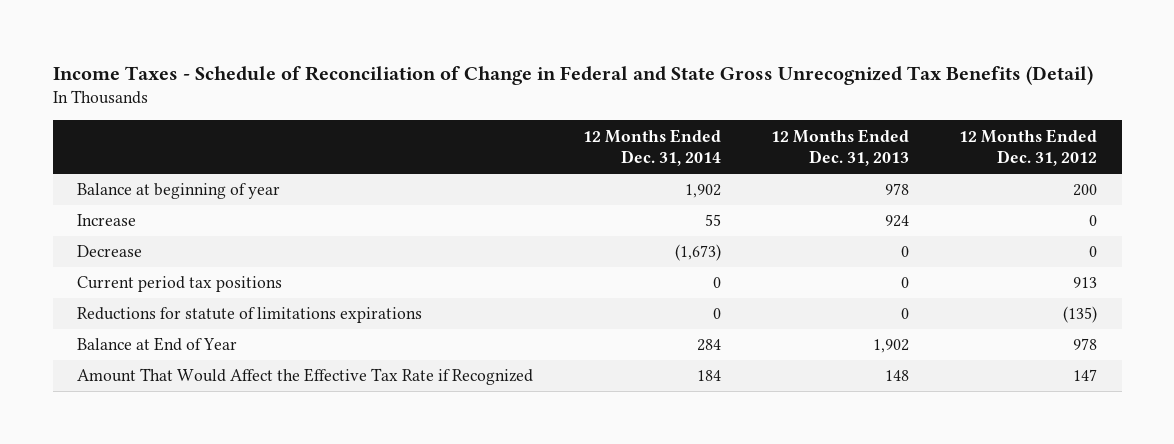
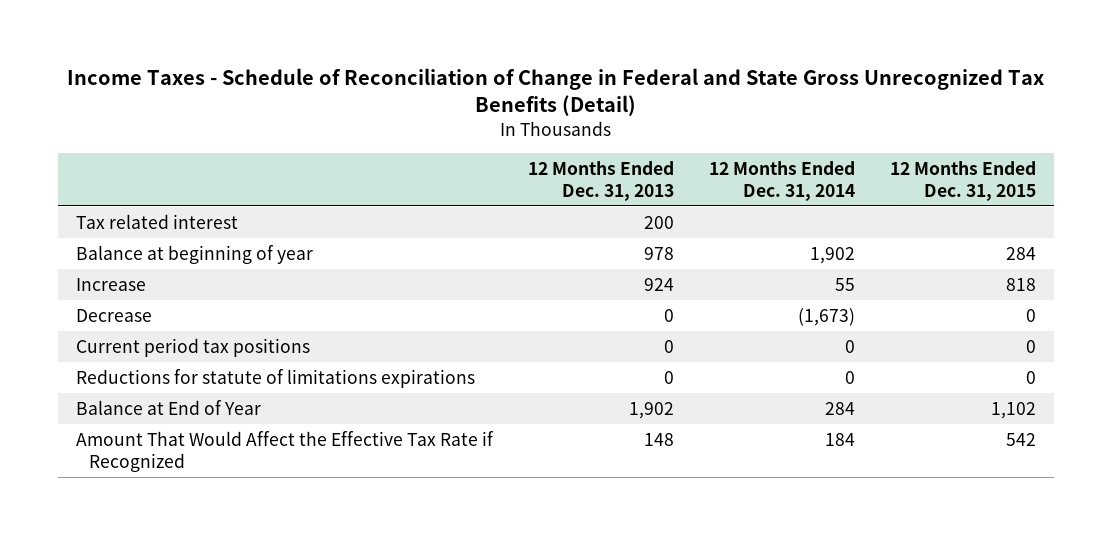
- | 12 Months Ended Dec. 31, 2014 | 12 Months Ended Dec. 31, 2013 | 12 Months Ended Dec. 31, 2012
+ | 12 Months Ended Dec. 31, 2013 | 12 Months Ended Dec. 31, 2014 | 12 Months Ended Dec. 31, 2015
+ Tax related interest | 200 | |

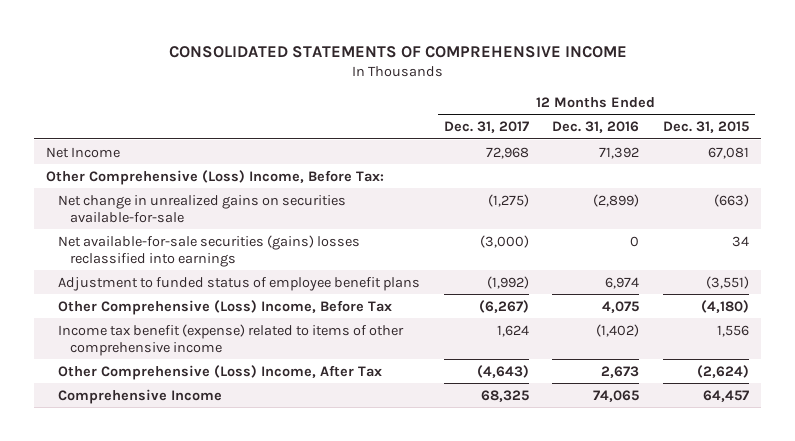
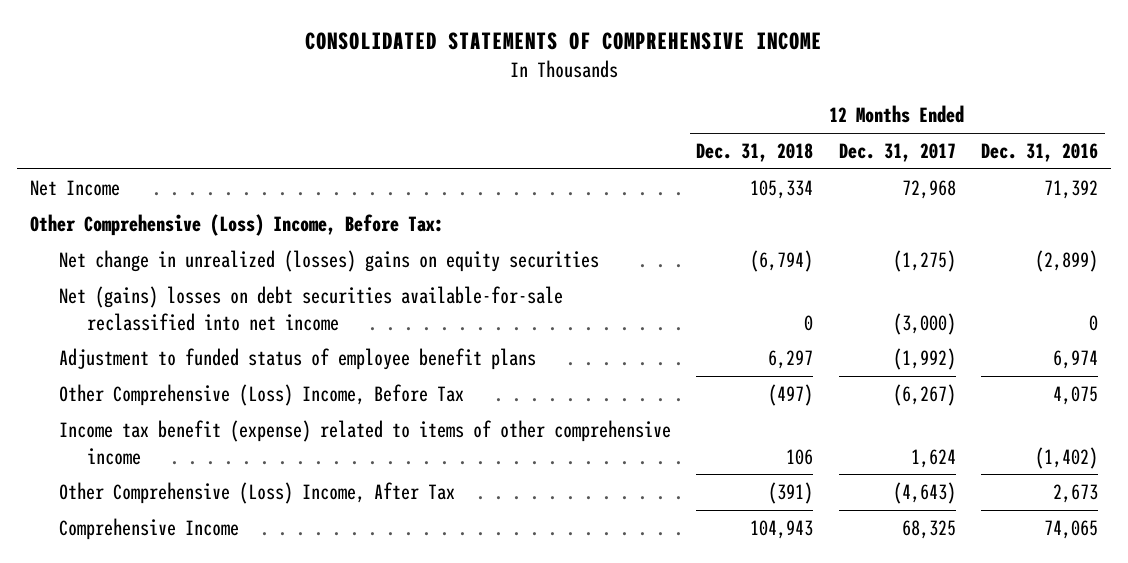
- | 12 Months Ended Dec. 31, 2017 | 12 Months Ended Dec. 31, 2016 | 12 Months Ended Dec. 31, 2015
+ | 12 Months Ended Dec. 31, 2018 | 12 Months Ended Dec. 31, 2017 | 12 Months Ended Dec. 31, 2016
- Net change in unrealized gains on securities available-for-sale | (1,275) | (2,899) | (663)
- Net available-for-sale securities (gains) losses reclassified into earnings | (3,000) | 0 | 34
+ Net change in unrealized (losses) gains on equity securities | (6,794) | (1,275) | (2,899)
+ Net (gains) losses on debt securities available-for-sale reclassified into net income | 0 | (3,000) | 0

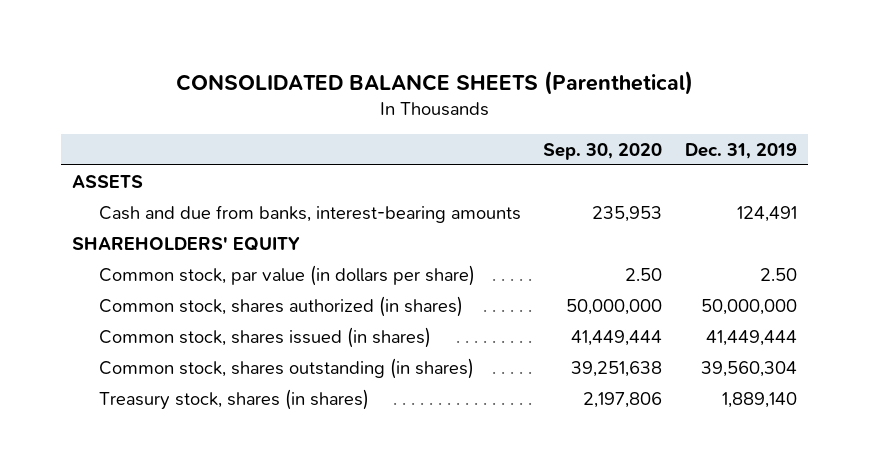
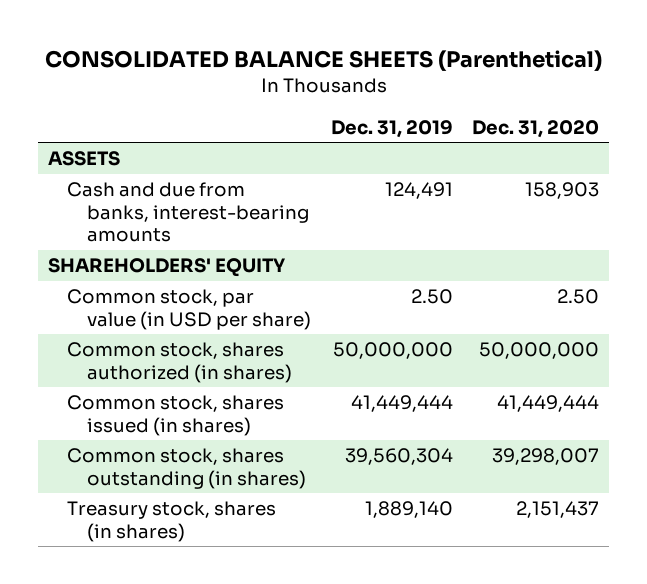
- | Sep. 30, 2020 | Dec. 31, 2019
+ | Dec. 31, 2019 | Dec. 31, 2020
- Common stock, par value (in dollars per share) | 2.50 | 2.50
+ Common stock, par value (in USD per share) | 2.50 | 2.50

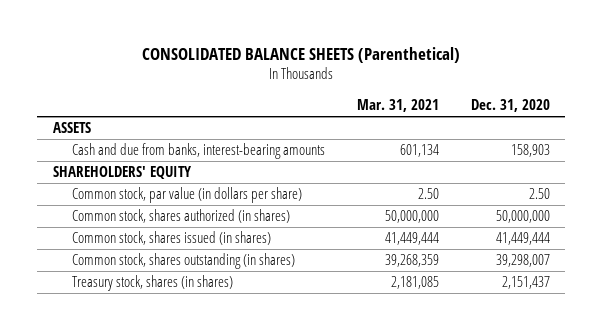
- | Dec. 31, 2019 | Dec. 31, 2020
+ | Mar. 31, 2021 | Dec. 31, 2020
- Common stock, par value (in USD per share) | 2.50 | 2.50
+ Common stock, par value (in dollars per share) | 2.50 | 2.50

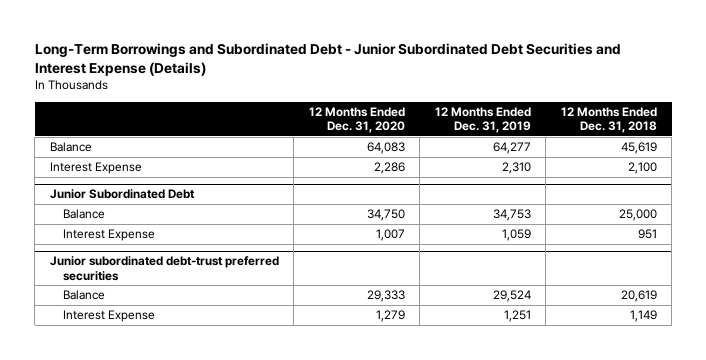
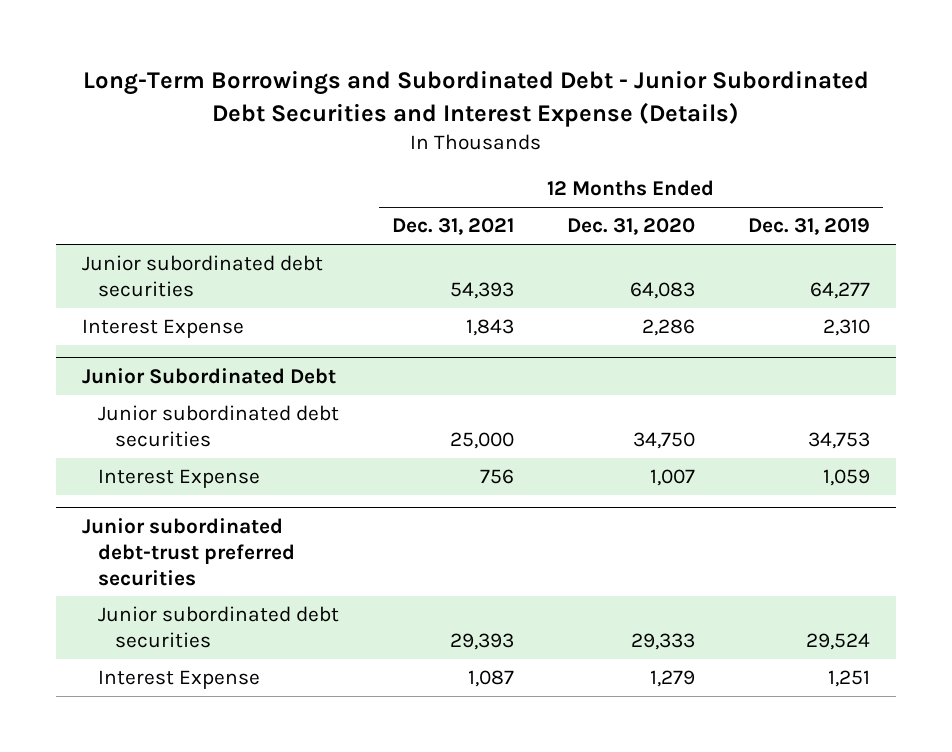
- | 12 Months Ended Dec. 31, 2020 | 12 Months Ended Dec. 31, 2019 | 12 Months Ended Dec. 31, 2018
+ | 12 Months Ended Dec. 31, 2021 | 12 Months Ended Dec. 31, 2020 | 12 Months Ended Dec. 31, 2019
- Balance | 64,083 | 64,277 | 45,619
+ Junior subordinated debt securities | 54,393 | 64,083 | 64,277
@ Junior Subordinated Debt
- Balance | 34,750 | 34,753 | 25,000
+ Junior subordinated debt securities | 25,000 | 34,750 | 34,753
@ Junior subordinated debt-trust preferred securities
- Balance | 29,333 | 29,524 | 20,619
+ Junior subordinated debt securities | 29,393 | 29,333 | 29,524

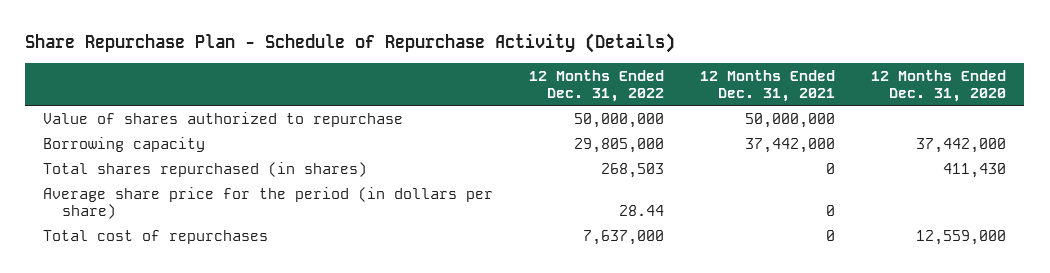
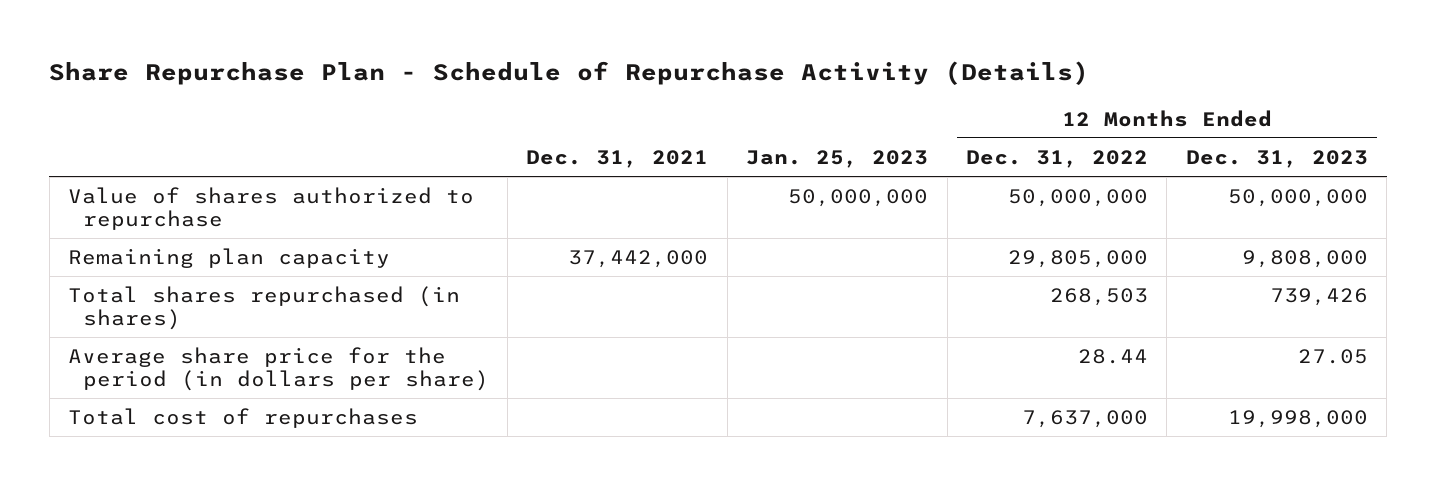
- | 12 Months Ended Dec. 31, 2022 | 12 Months Ended Dec. 31, 2021 | 12 Months Ended Dec. 31, 2020
+ | Dec. 31, 2021 | Jan. 25, 2023 | 12 Months Ended Dec. 31, 2022 | 12 Months Ended Dec. 31, 2023
- Borrowing capacity | 29,805,000 | 37,442,000 | 37,442,000
+ Remaining plan capacity | 37,442,000 | | 29,805,000 | 9,808,000

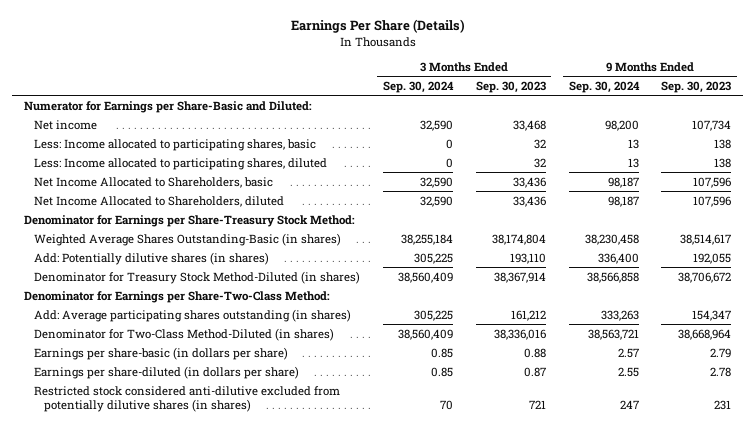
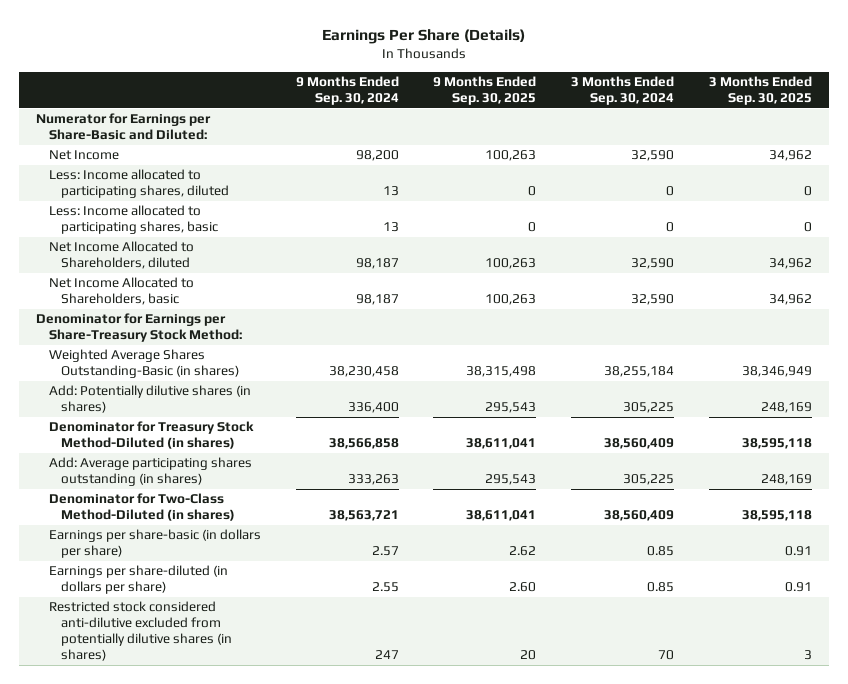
- | 3 Months Ended Sep. 30, 2024 | 3 Months Ended Sep. 30, 2023 | 9 Months Ended Sep. 30, 2024 | 9 Months Ended Sep. 30, 2023
+ | 9 Months Ended Sep. 30, 2024 | 9 Months Ended Sep. 30, 2025 | 3 Months Ended Sep. 30, 2024 | 3 Months Ended Sep. 30, 2025
- Net income | 32,590 | 33,468 | 98,200 | 107,734
+ Net Income | 98,200 | 100,263 | 32,590 | 34,962
moved down: Less: Income allocated to participating shares, basic | 13 | 0 | 0 | 0
moved down: Net Income Allocated to Shareholders, basic | 98,187 | 100,263 | 32,590 | 34,962
- Denominator for Earnings per Share-Two-Class Method:

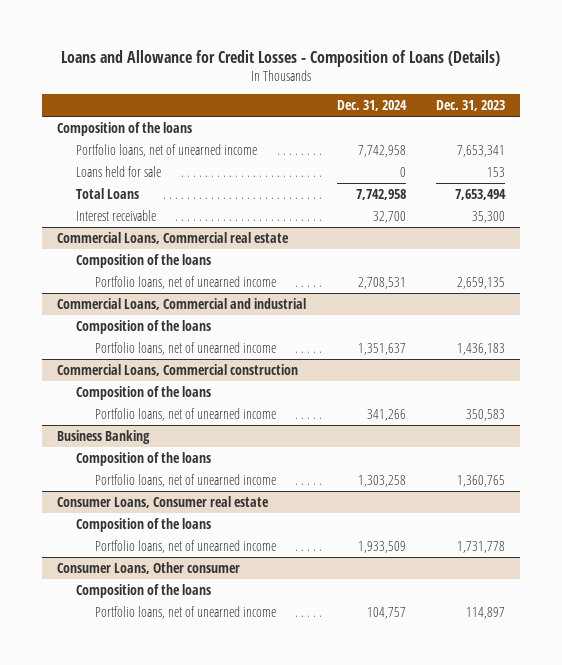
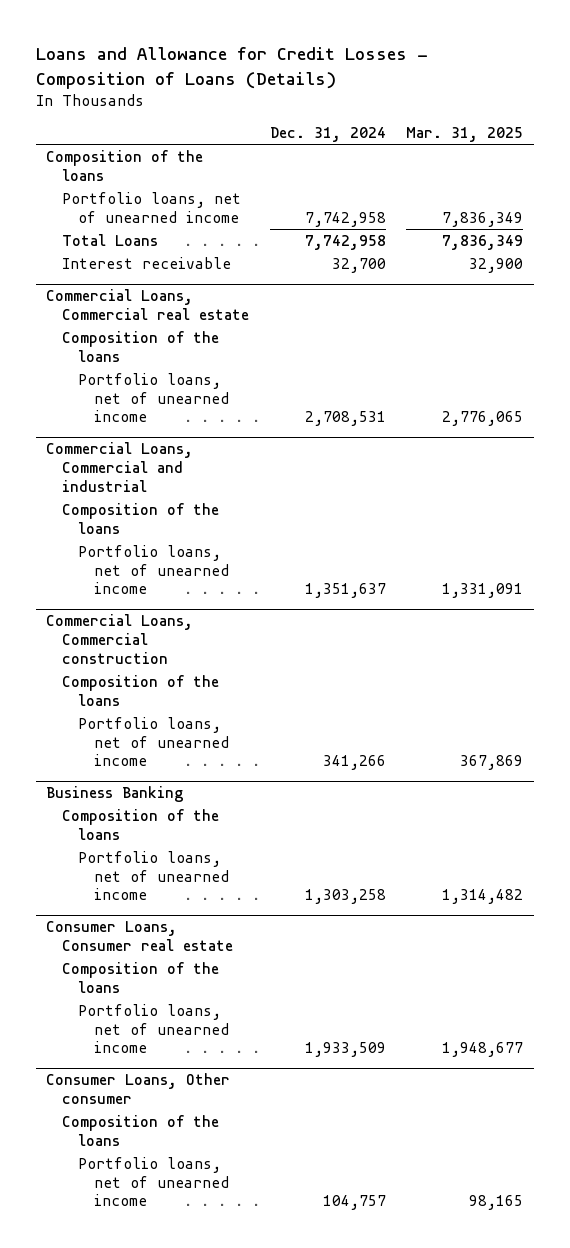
- | Dec. 31, 2024 | Dec. 31, 2023
+ | Dec. 31, 2024 | Mar. 31, 2025
- Loans held for sale | 0 | 153

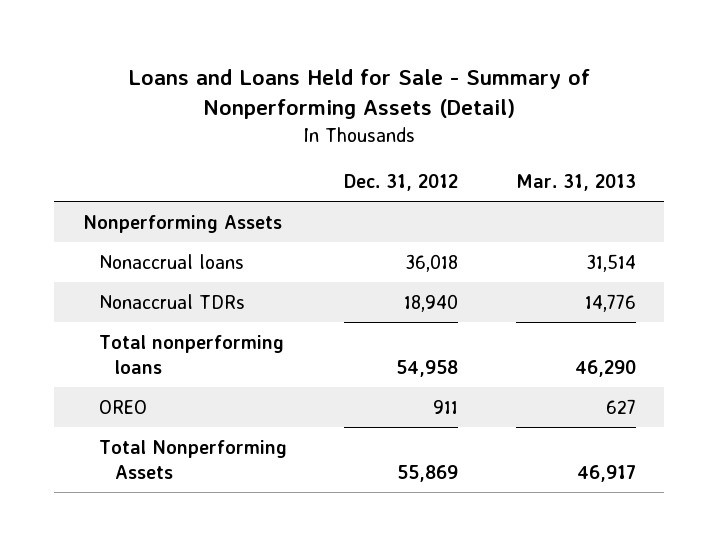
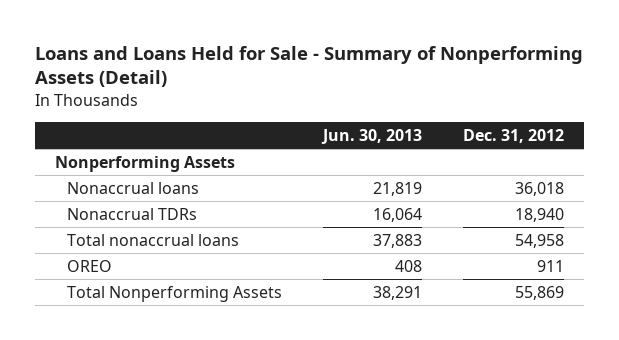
- | Dec. 31, 2012 | Mar. 31, 2013
+ | Jun. 30, 2013 | Dec. 31, 2012
- Total nonperforming loans | 54,958 | 46,290
+ Total nonaccrual loans | 37,883 | 54,958

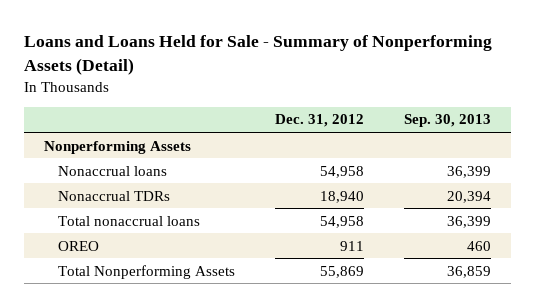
- | Jun. 30, 2013 | Dec. 31, 2012
+ | Dec. 31, 2012 | Sep. 30, 2013
- Nonaccrual loans | 21,819 | 36,018
+ Nonaccrual loans | 54,958 | 36,399

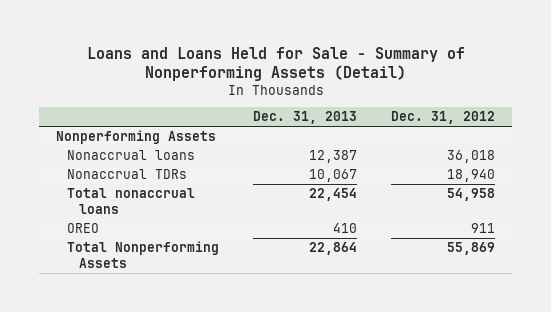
- | Dec. 31, 2012 | Sep. 30, 2013
+ | Dec. 31, 2013 | Dec. 31, 2012
- Nonaccrual loans | 54,958 | 36,399
+ Nonaccrual loans | 12,387 | 36,018

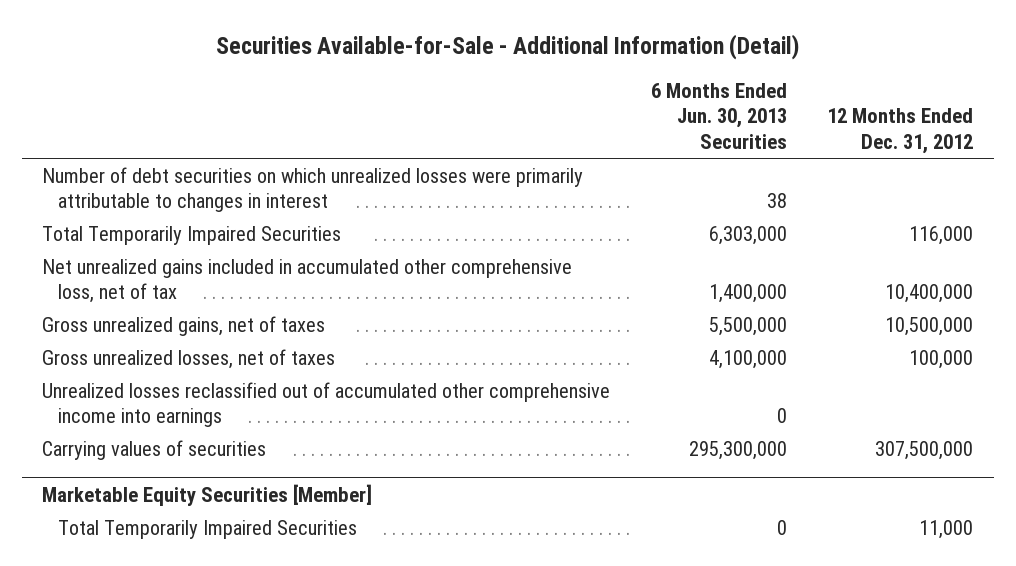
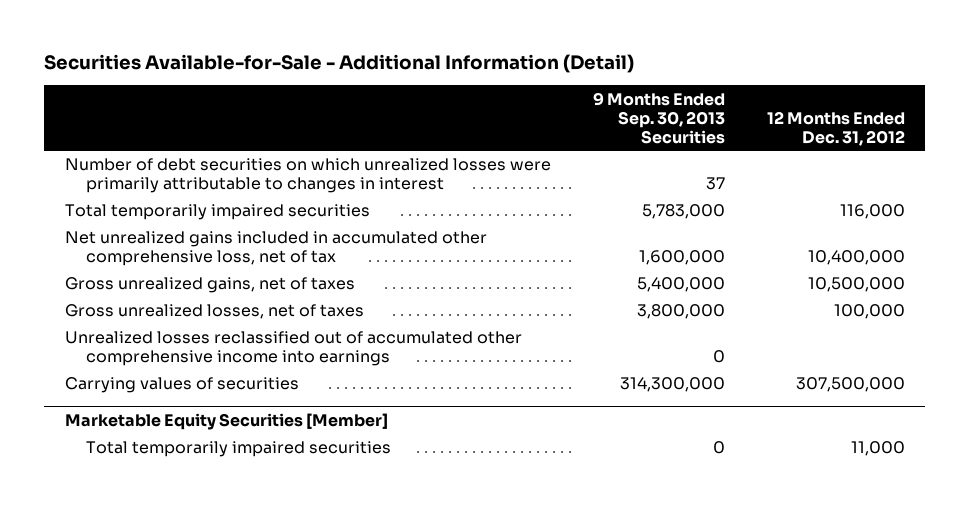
- | 6 Months Ended Jun. 30, 2013 Securities | 12 Months Ended Dec. 31, 2012
+ | 9 Months Ended Sep. 30, 2013 Securities | 12 Months Ended Dec. 31, 2012
- Total Temporarily Impaired Securities | 6,303,000 | 116,000
+ Total temporarily impaired securities | 5,783,000 | 116,000
@ Marketable Equity Securities [Member]
- Total Temporarily Impaired Securities | 0 | 11,000
+ Total temporarily impaired securities | 0 | 11,000

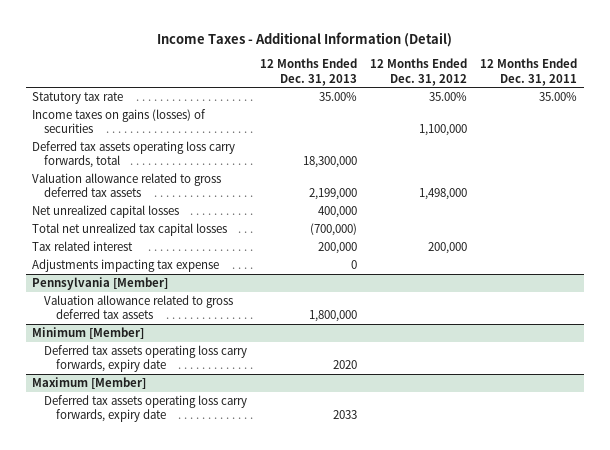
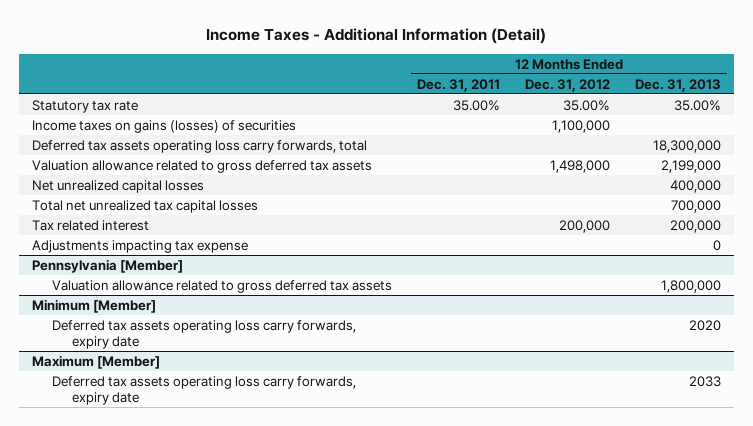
- | 12 Months Ended Dec. 31, 2013 | 12 Months Ended Dec. 31, 2012 | 12 Months Ended Dec. 31, 2011
+ | 12 Months Ended Dec. 31, 2011 | 12 Months Ended Dec. 31, 2012 | 12 Months Ended Dec. 31, 2013
- Total net unrealized tax capital losses | (700,000) | |
+ Total net unrealized tax capital losses | | | 700,000

